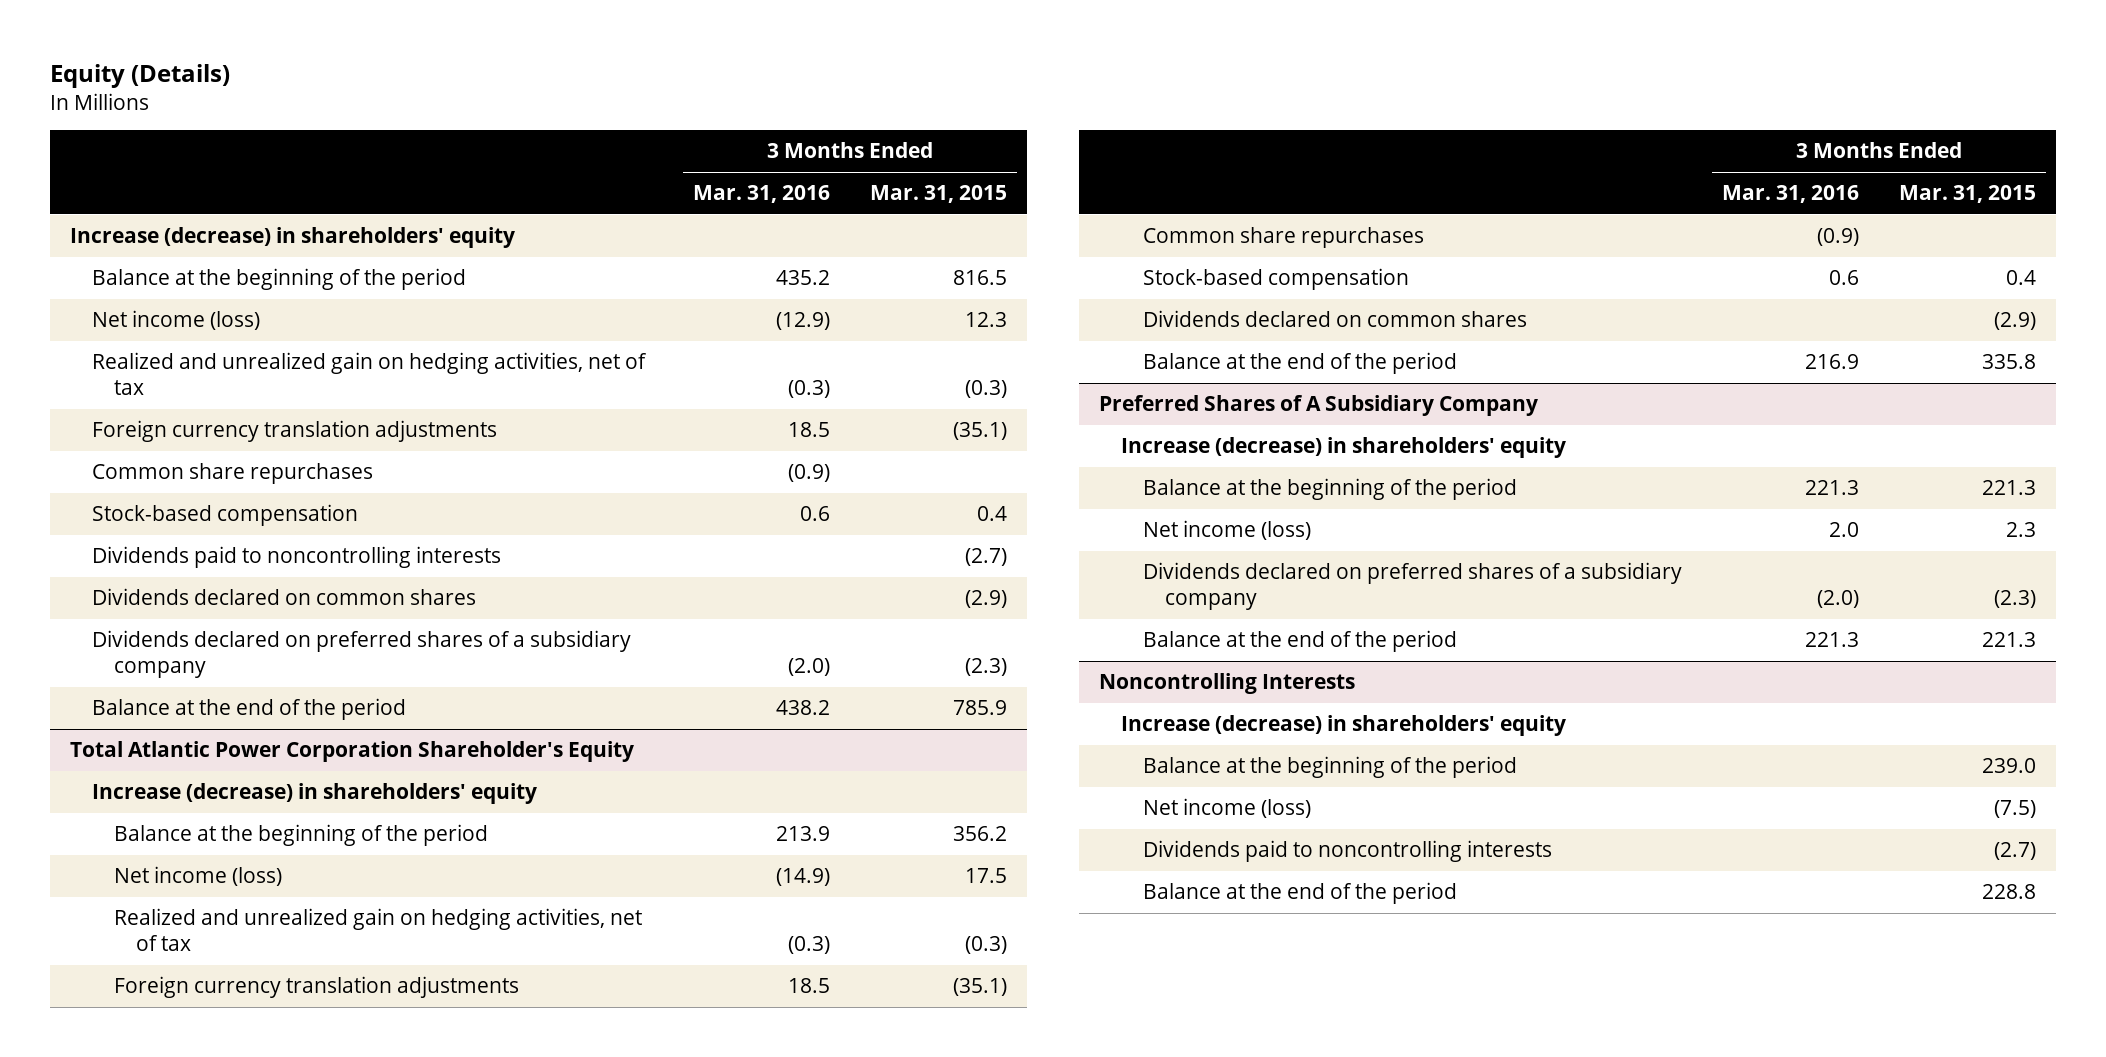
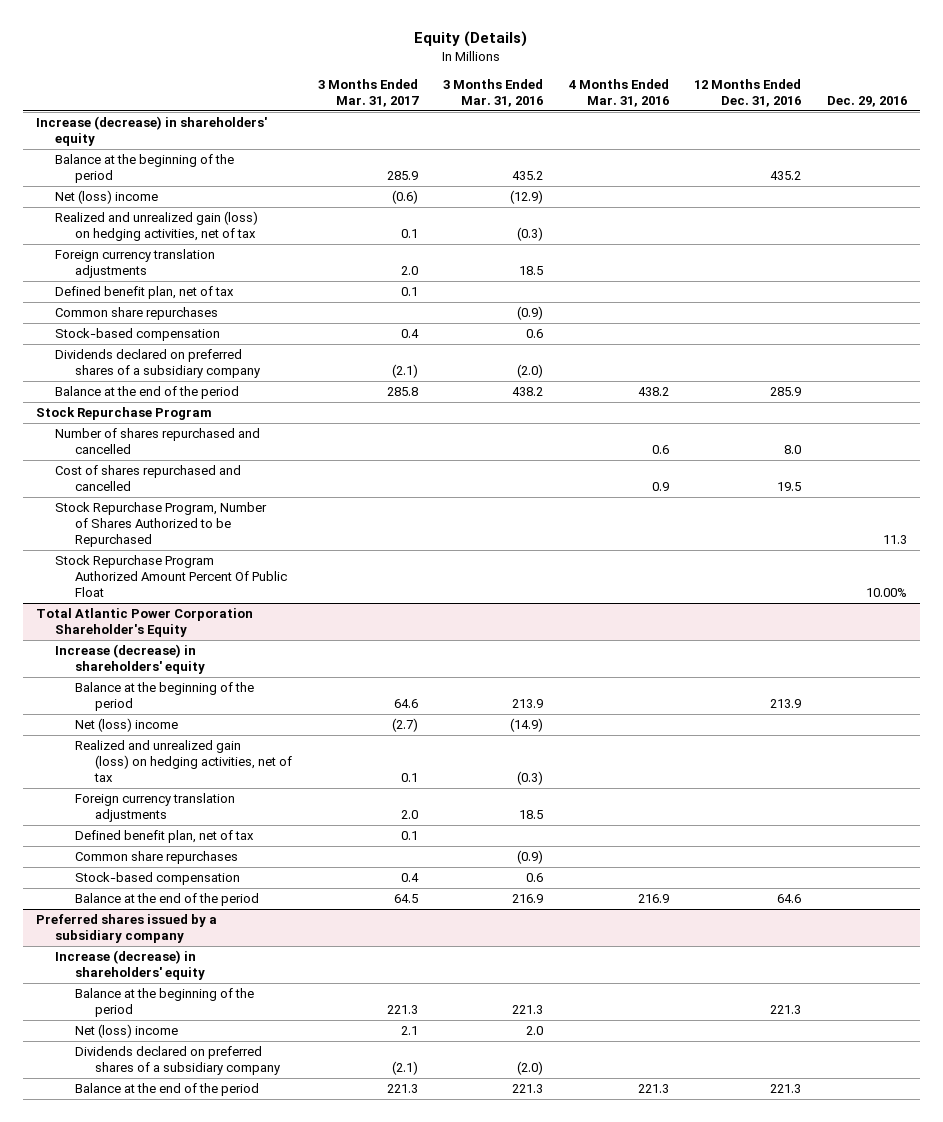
- | 3 Months Ended Mar. 31, 2016 | 3 Months Ended Mar. 31, 2015
+ | 3 Months Ended Mar. 31, 2017 | 3 Months Ended Mar. 31, 2016 | 4 Months Ended Mar. 31, 2016 | 12 Months Ended Dec. 31, 2016 | Dec. 29, 2016
- Net income (loss) | (12.9) | 12.3
- Realized and unrealized gain on hedging activities, net of tax | (0.3) | (0.3)
+ Net (loss) income | (0.6) | (12.9) | | |
+ Realized and unrealized gain (loss) on hedging activities, net of tax | 0.1 | (0.3) | | |
+ Defined benefit plan, net of tax | 0.1 | | | |
- Dividends paid to noncontrolling interests | | (2.7)
- Dividends declared on common shares | | (2.9)
+ Stock Repurchase Program
+ Number of shares repurchased and cancelled | | | 0.6 | 8.0 |
+ Cost of shares repurchased and cancelled | | | 0.9 | 19.5 |
+ Stock Repurchase Program, Number of Shares Authorized to be Repurchased | | | | | 11.3
+ Stock Repurchase Program Authorized Amount Percent Of Public Float | | | | | 10.00%
@ Total Atlantic Power Corporation Shareholder's Equity
- Net income (loss) | (14.9) | 17.5
- Realized and unrealized gain on hedging activities, net of tax | (0.3) | (0.3)
+ Net (loss) income | (2.7) | (14.9) | | |
+ Realized and unrealized gain (loss) on hedging activities, net of tax | 0.1 | (0.3) | | |
+ Defined benefit plan, net of tax | 0.1 | | | |
- Dividends declared on common shares | | (2.9)
- Preferred Shares of A Subsidiary Company
+ Preferred shares issued by a subsidiary company
- Net income (loss) | 2.0 | 2.3
+ Net (loss) income | 2.1 | 2.0 | | |
- Noncontrolling Interests
- Increase (decrease) in shareholders' equity
- Balance at the beginning of the period | | 239.0
- Net income (loss) | | (7.5)
- Dividends paid to noncontrolling interests | | (2.7)
- Balance at the end of the period | | 228.8

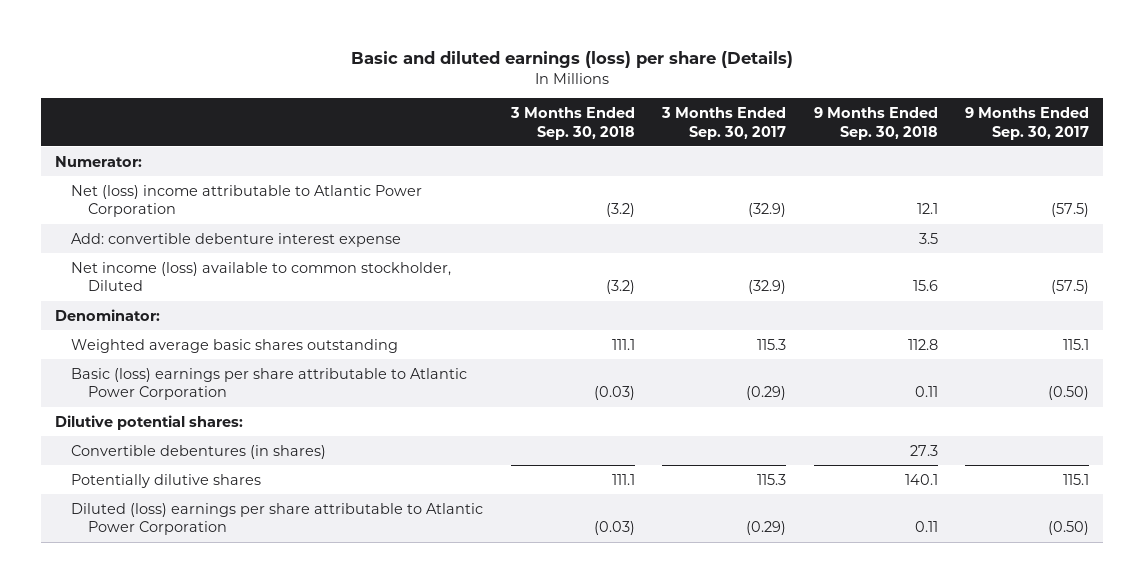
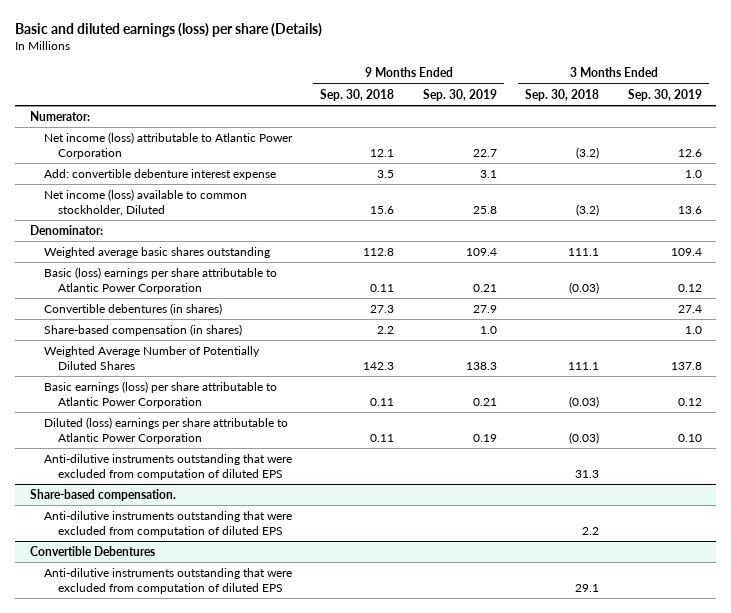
- | 3 Months Ended Sep. 30, 2018 | 3 Months Ended Sep. 30, 2017 | 9 Months Ended Sep. 30, 2018 | 9 Months Ended Sep. 30, 2017
+ | 9 Months Ended Sep. 30, 2018 | 9 Months Ended Sep. 30, 2019 | 3 Months Ended Sep. 30, 2018 | 3 Months Ended Sep. 30, 2019
- Net (loss) income attributable to Atlantic Power Corporation | (3.2) | (32.9) | 12.1 | (57.5)
+ Net income (loss) attributable to Atlantic Power Corporation | 12.1 | 22.7 | (3.2) | 12.6
- Dilutive potential shares:
- Potentially dilutive shares | 111.1 | 115.3 | 140.1 | 115.1
+ Share-based compensation (in shares) | 2.2 | 1.0 | | 1.0
+ Weighted Average Number of Potentially Diluted Shares | 142.3 | 138.3 | 111.1 | 137.8
+ Basic earnings (loss) per share attributable to Atlantic Power Corporation | 0.11 | 0.21 | (0.03) | 0.12
+ Anti-dilutive instruments outstanding that were excluded from computation of diluted EPS | | | 31.3 |
+ Share-based compensation.
+ Anti-dilutive instruments outstanding that were excluded from computation of diluted EPS | | | 2.2 |
+ Convertible Debentures
+ Anti-dilutive instruments outstanding that were excluded from computation of diluted EPS | | | 29.1 |

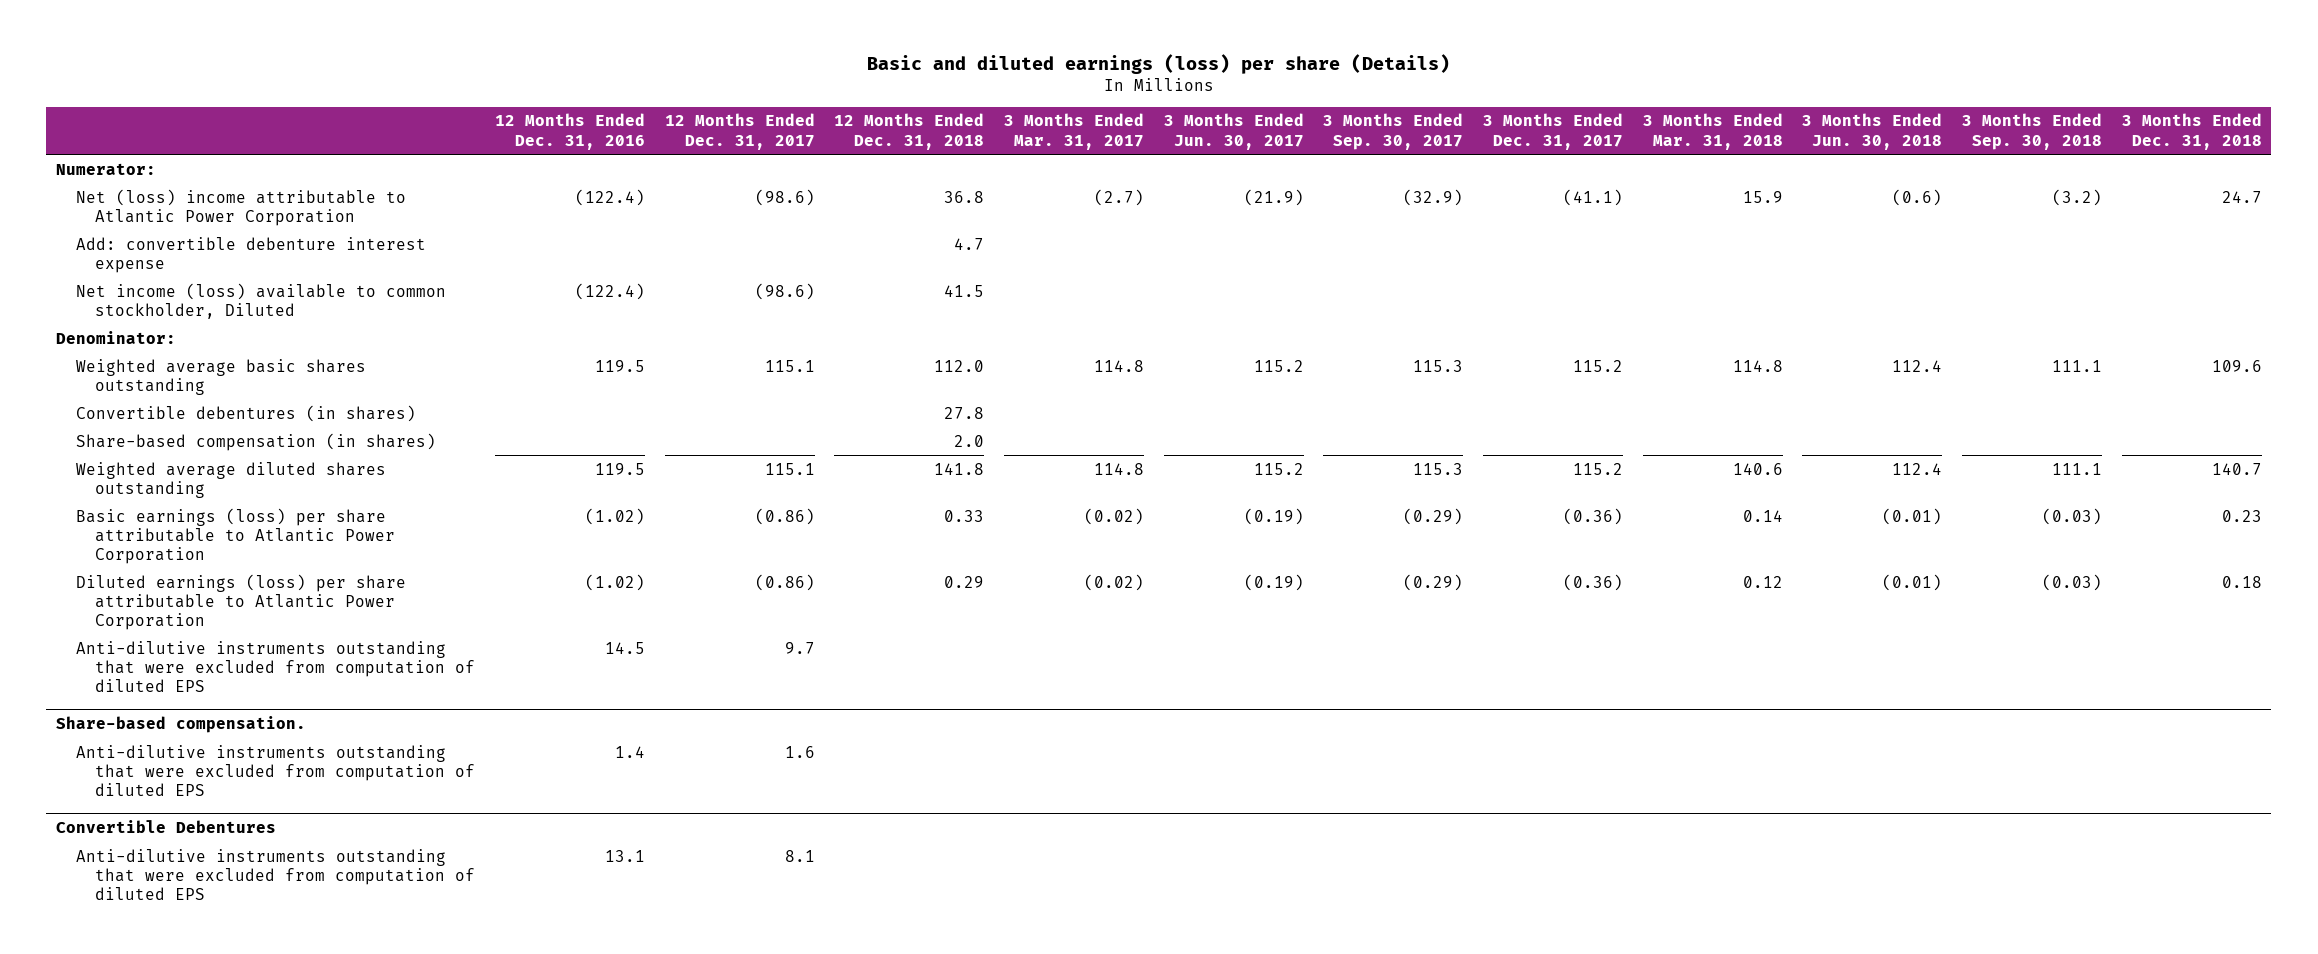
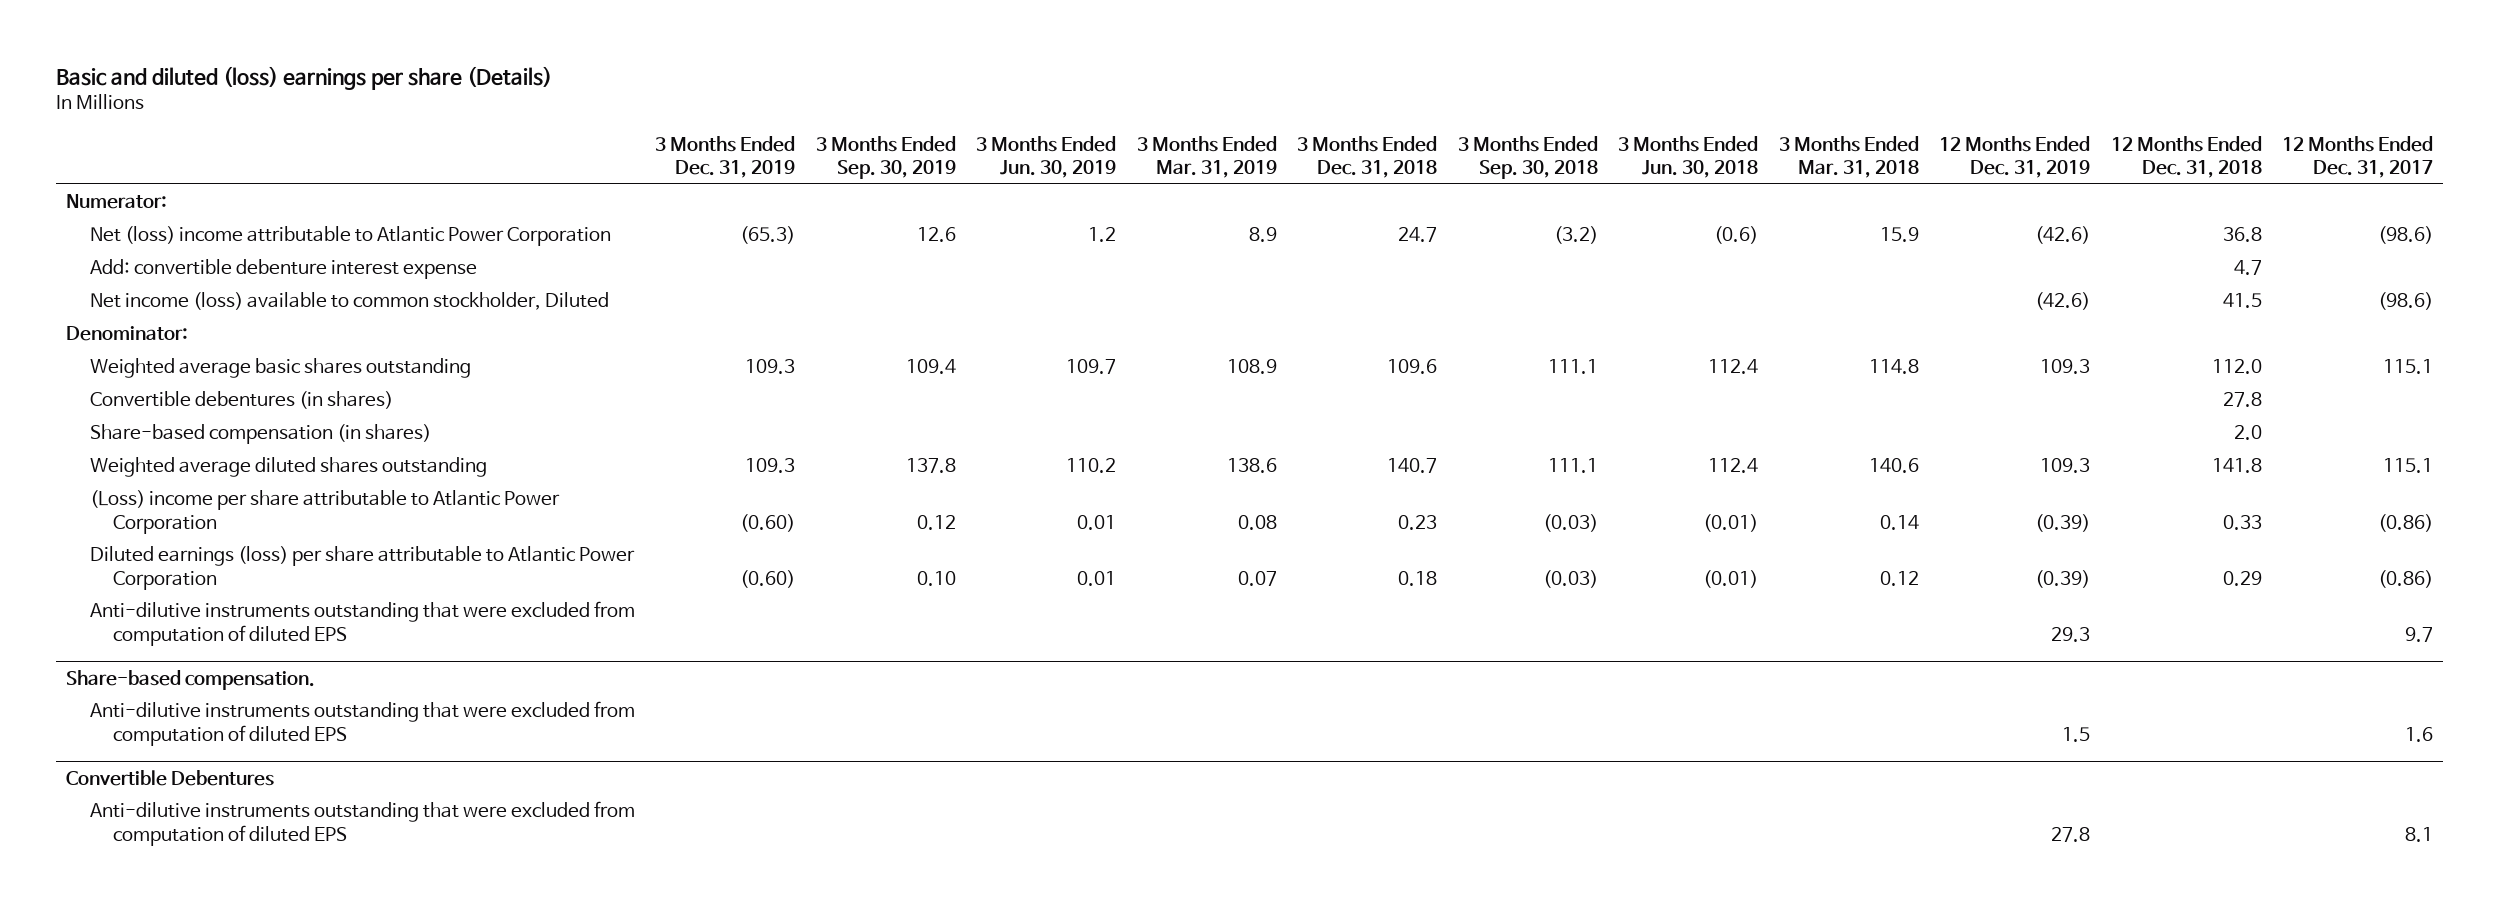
- Basic and diluted earnings (loss) per share (Details)
+ Basic and diluted (loss) earnings per share (Details)
- | 12 Months Ended Dec. 31, 2016 | 12 Months Ended Dec. 31, 2017 | 12 Months Ended Dec. 31, 2018 | 3 Months Ended Mar. 31, 2017 | 3 Months Ended Jun. 30, 2017 | 3 Months Ended Sep. 30, 2017 | 3 Months Ended Dec. 31, 2017 | 3 Months Ended Mar. 31, 2018 | 3 Months Ended Jun. 30, 2018 | 3 Months Ended Sep. 30, 2018 | 3 Months Ended Dec. 31, 2018
+ | 3 Months Ended Dec. 31, 2019 | 3 Months Ended Sep. 30, 2019 | 3 Months Ended Jun. 30, 2019 | 3 Months Ended Mar. 31, 2019 | 3 Months Ended Dec. 31, 2018 | 3 Months Ended Sep. 30, 2018 | 3 Months Ended Jun. 30, 2018 | 3 Months Ended Mar. 31, 2018 | 12 Months Ended Dec. 31, 2019 | 12 Months Ended Dec. 31, 2018 | 12 Months Ended Dec. 31, 2017
- Basic earnings (loss) per share attributable to Atlantic Power Corporation | (1.02) | (0.86) | 0.33 | (0.02) | (0.19) | (0.29) | (0.36) | 0.14 | (0.01) | (0.03) | 0.23
+ (Loss) income per share attributable to Atlantic Power Corporation | (0.60) | 0.12 | 0.01 | 0.08 | 0.23 | (0.03) | (0.01) | 0.14 | (0.39) | 0.33 | (0.86)

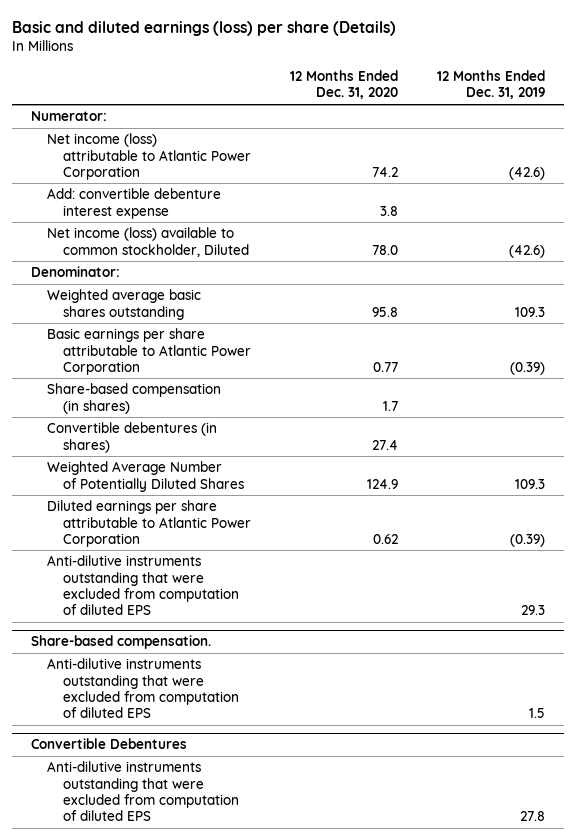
- Basic and diluted (loss) earnings per share (Details)
+ Basic and diluted earnings (loss) per share (Details)
- | 3 Months Ended Dec. 31, 2019 | 3 Months Ended Sep. 30, 2019 | 3 Months Ended Jun. 30, 2019 | 3 Months Ended Mar. 31, 2019 | 3 Months Ended Dec. 31, 2018 | 3 Months Ended Sep. 30, 2018 | 3 Months Ended Jun. 30, 2018 | 3 Months Ended Mar. 31, 2018 | 12 Months Ended Dec. 31, 2019 | 12 Months Ended Dec. 31, 2018 | 12 Months Ended Dec. 31, 2017
+ | 12 Months Ended Dec. 31, 2020 | 12 Months Ended Dec. 31, 2019
- Net (loss) income attributable to Atlantic Power Corporation | (65.3) | 12.6 | 1.2 | 8.9 | 24.7 | (3.2) | (0.6) | 15.9 | (42.6) | 36.8 | (98.6)
+ Net income (loss) attributable to Atlantic Power Corporation | 74.2 | (42.6)
+ Basic earnings per share attributable to Atlantic Power Corporation | 0.77 | (0.39)
- Weighted average diluted shares outstanding | 109.3 | 137.8 | 110.2 | 138.6 | 140.7 | 111.1 | 112.4 | 140.6 | 109.3 | 141.8 | 115.1
- (Loss) income per share attributable to Atlantic Power Corporation | (0.60) | 0.12 | 0.01 | 0.08 | 0.23 | (0.03) | (0.01) | 0.14 | (0.39) | 0.33 | (0.86)
- Diluted earnings (loss) per share attributable to Atlantic Power Corporation | (0.60) | 0.10 | 0.01 | 0.07 | 0.18 | (0.03) | (0.01) | 0.12 | (0.39) | 0.29 | (0.86)
moved down: Convertible debentures (in shares) | 27.4 |
+ Weighted Average Number of Potentially Diluted Shares | 124.9 | 109.3
+ Diluted earnings per share attributable to Atlantic Power Corporation | 0.62 | (0.39)

